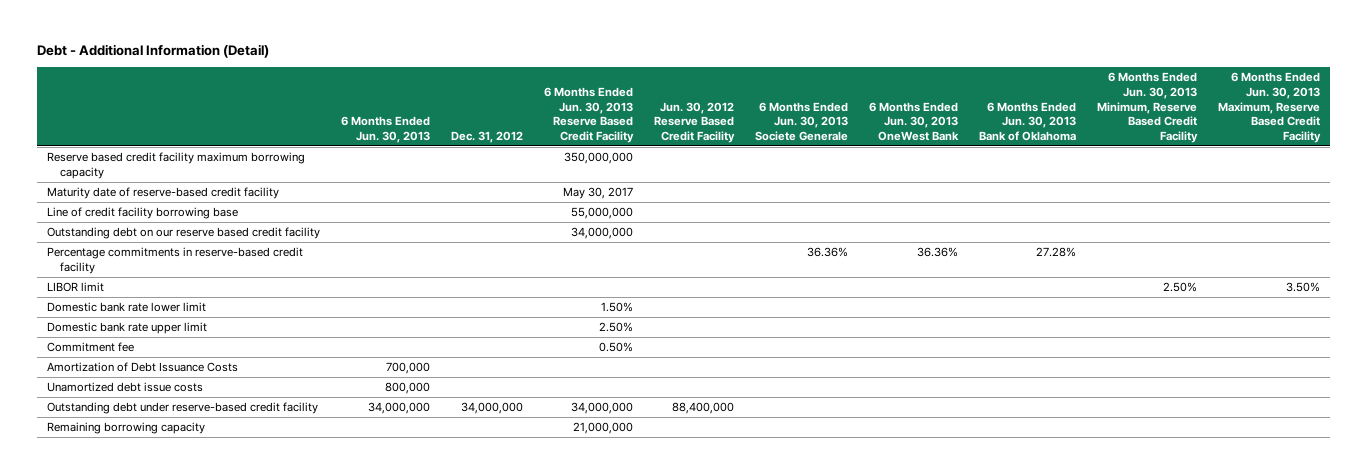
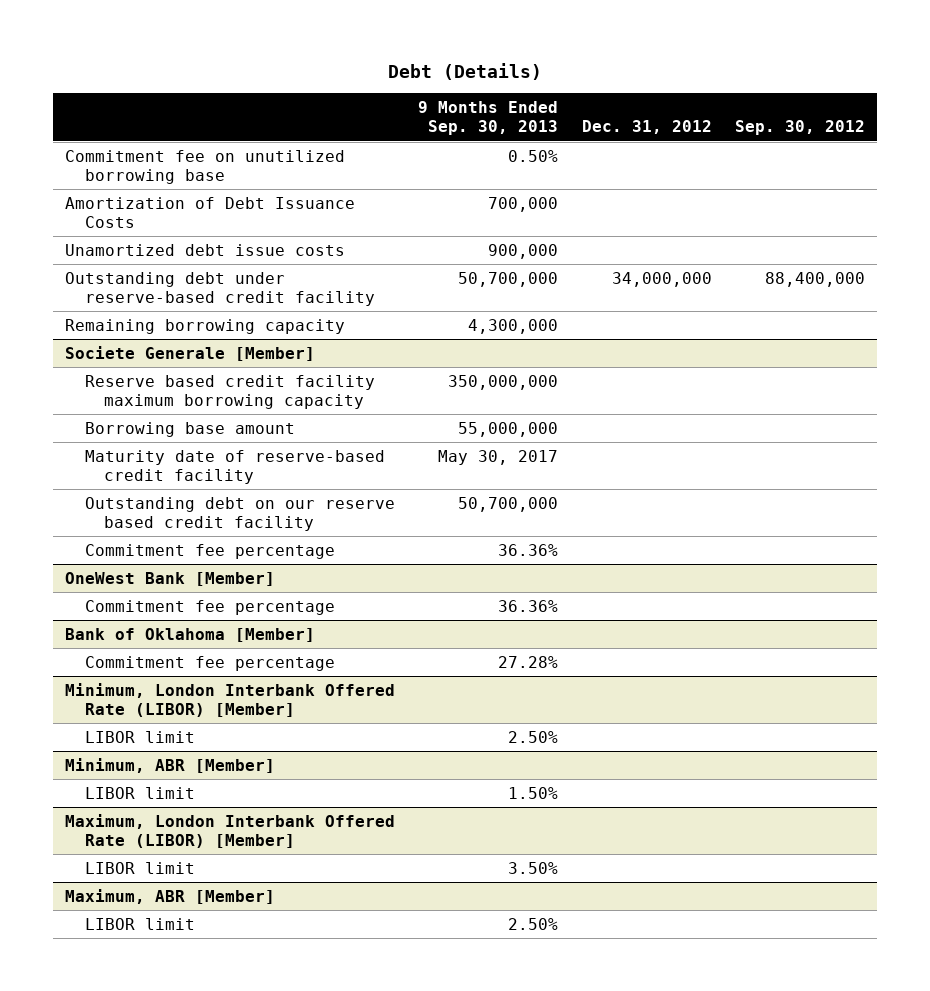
- Debt - Additional Information (Detail)
+ Debt (Details)
- | 6 Months Ended Jun. 30, 2013 | Dec. 31, 2012 | 6 Months Ended Jun. 30, 2013 Reserve Based Credit Facility | Jun. 30, 2012 Reserve Based Credit Facility | 6 Months Ended Jun. 30, 2013 Societe Generale | 6 Months Ended Jun. 30, 2013 OneWest Bank | 6 Months Ended Jun. 30, 2013 Bank of Oklahoma | 6 Months Ended Jun. 30, 2013 Minimum, Reserve Based Credit Facility | 6 Months Ended Jun. 30, 2013 Maximum, Reserve Based Credit Facility
+ | 9 Months Ended Sep. 30, 2013 | Dec. 31, 2012 | Sep. 30, 2012
- Reserve based credit facility maximum borrowing capacity | | | 350,000,000 | | | | | |
- Maturity date of reserve-based credit facility | | | May 30, 2017 | | | | | |
- Line of credit facility borrowing base | | | 55,000,000 | | | | | |
- Outstanding debt on our reserve based credit facility | | | 34,000,000 | | | | | |
- Percentage commitments in reserve-based credit facility | | | | | 36.36% | 36.36% | 27.28% | |
- LIBOR limit | | | | | | | | 2.50% | 3.50%
- Domestic bank rate lower limit | | | 1.50% | | | | | |
- Domestic bank rate upper limit | | | 2.50% | | | | | |
- Commitment fee | | | 0.50% | | | | | |
+ Commitment fee on unutilized borrowing base | 0.50% | |
+ Societe Generale [Member]
+ Reserve based credit facility maximum borrowing capacity | 350,000,000 | |
+ Borrowing base amount | 55,000,000 | |
+ Maturity date of reserve-based credit facility | May 30, 2017 | |
+ Outstanding debt on our reserve based credit facility | 50,700,000 | |
+ Commitment fee percentage | 36.36% | |
+ OneWest Bank [Member]
+ Commitment fee percentage | 36.36% | |
+ Bank of Oklahoma [Member]
+ Commitment fee percentage | 27.28% | |
+ Minimum, London Interbank Offered Rate (LIBOR) [Member]
+ LIBOR limit | 2.50% | |
+ Minimum, ABR [Member]
+ LIBOR limit | 1.50% | |
+ Maximum, London Interbank Offered Rate (LIBOR) [Member]
+ LIBOR limit | 3.50% | |
+ Maximum, ABR [Member]
+ LIBOR limit | 2.50% | |

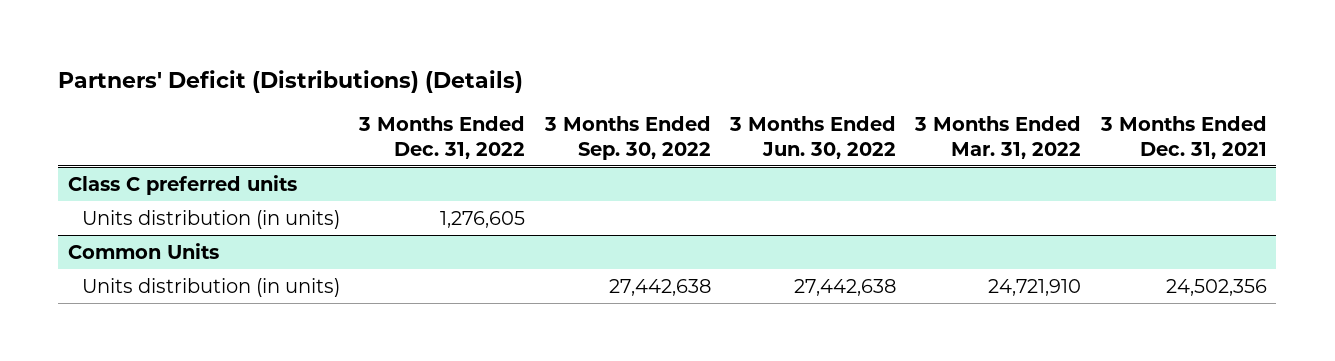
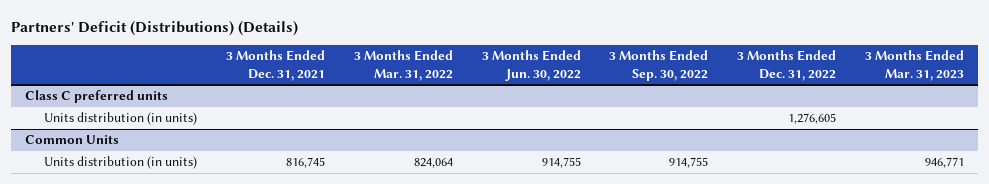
- | 3 Months Ended Dec. 31, 2022 | 3 Months Ended Sep. 30, 2022 | 3 Months Ended Jun. 30, 2022 | 3 Months Ended Mar. 31, 2022 | 3 Months Ended Dec. 31, 2021
+ | 3 Months Ended Dec. 31, 2021 | 3 Months Ended Mar. 31, 2022 | 3 Months Ended Jun. 30, 2022 | 3 Months Ended Sep. 30, 2022 | 3 Months Ended Dec. 31, 2022 | 3 Months Ended Mar. 31, 2023
@ Common Units
- Units distribution (in units) | | 27,442,638 | 27,442,638 | 24,721,910 | 24,502,356
+ Units distribution (in units) | 816,745 | 824,064 | 914,755 | 914,755 | | 946,771

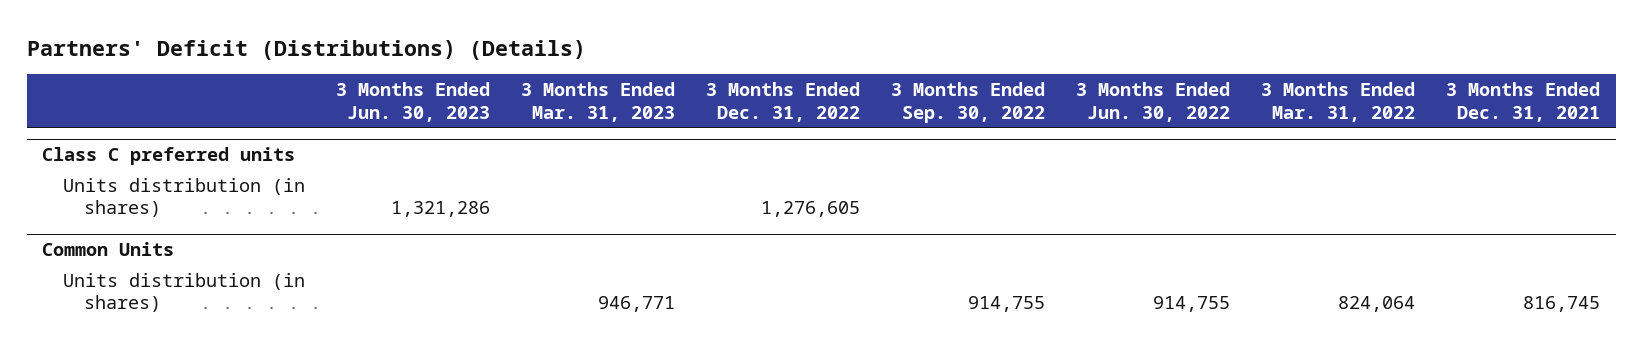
- | 3 Months Ended Dec. 31, 2021 | 3 Months Ended Mar. 31, 2022 | 3 Months Ended Jun. 30, 2022 | 3 Months Ended Sep. 30, 2022 | 3 Months Ended Dec. 31, 2022 | 3 Months Ended Mar. 31, 2023
+ | 3 Months Ended Jun. 30, 2023 | 3 Months Ended Mar. 31, 2023 | 3 Months Ended Dec. 31, 2022 | 3 Months Ended Sep. 30, 2022 | 3 Months Ended Jun. 30, 2022 | 3 Months Ended Mar. 31, 2022 | 3 Months Ended Dec. 31, 2021
@ Class C preferred units
- Units distribution (in units) | | | | | 1,276,605 |
+ Units distribution (in shares) | 1,321,286 | | 1,276,605 | | | |
@ Common Units
- Units distribution (in units) | 816,745 | 824,064 | 914,755 | 914,755 | | 946,771
+ Units distribution (in shares) | | 946,771 | | 914,755 | 914,755 | 824,064 | 816,745

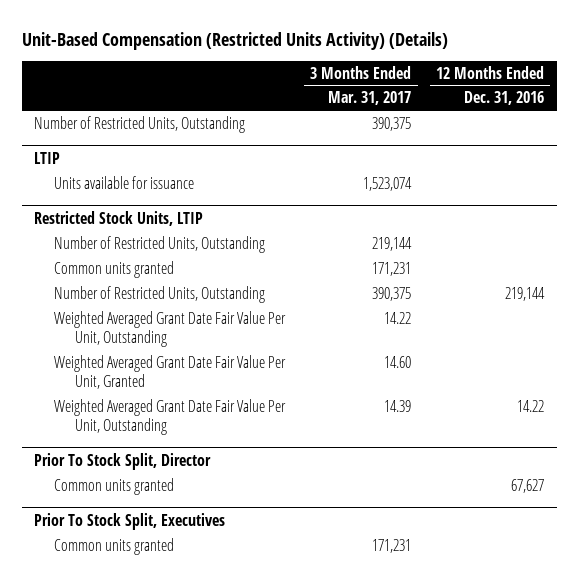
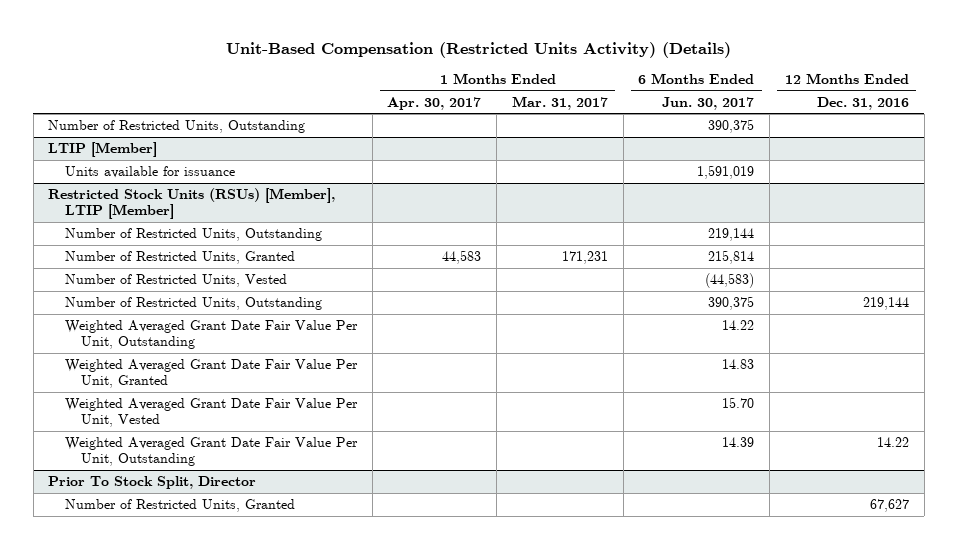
- | 3 Months Ended Mar. 31, 2017 | 12 Months Ended Dec. 31, 2016
+ | 1 Months Ended Apr. 30, 2017 | 1 Months Ended Mar. 31, 2017 | 6 Months Ended Jun. 30, 2017 | 12 Months Ended Dec. 31, 2016
- LTIP
+ LTIP [Member]
- Restricted Stock Units, LTIP
+ Restricted Stock Units (RSUs) [Member], LTIP [Member]
- Common units granted | 171,231 |
+ Number of Restricted Units, Granted | 44,583 | 171,231 | 215,814 |
+ Number of Restricted Units, Vested | | | (44,583) |
+ Weighted Averaged Grant Date Fair Value Per Unit, Vested | | | 15.70 |
@ Prior To Stock Split, Director
- Common units granted | | 67,627
- Prior To Stock Split, Executives
- Common units granted | 171,231 |
@ Prior To Stock Split, Director
+ Number of Restricted Units, Granted | | | | 67,627

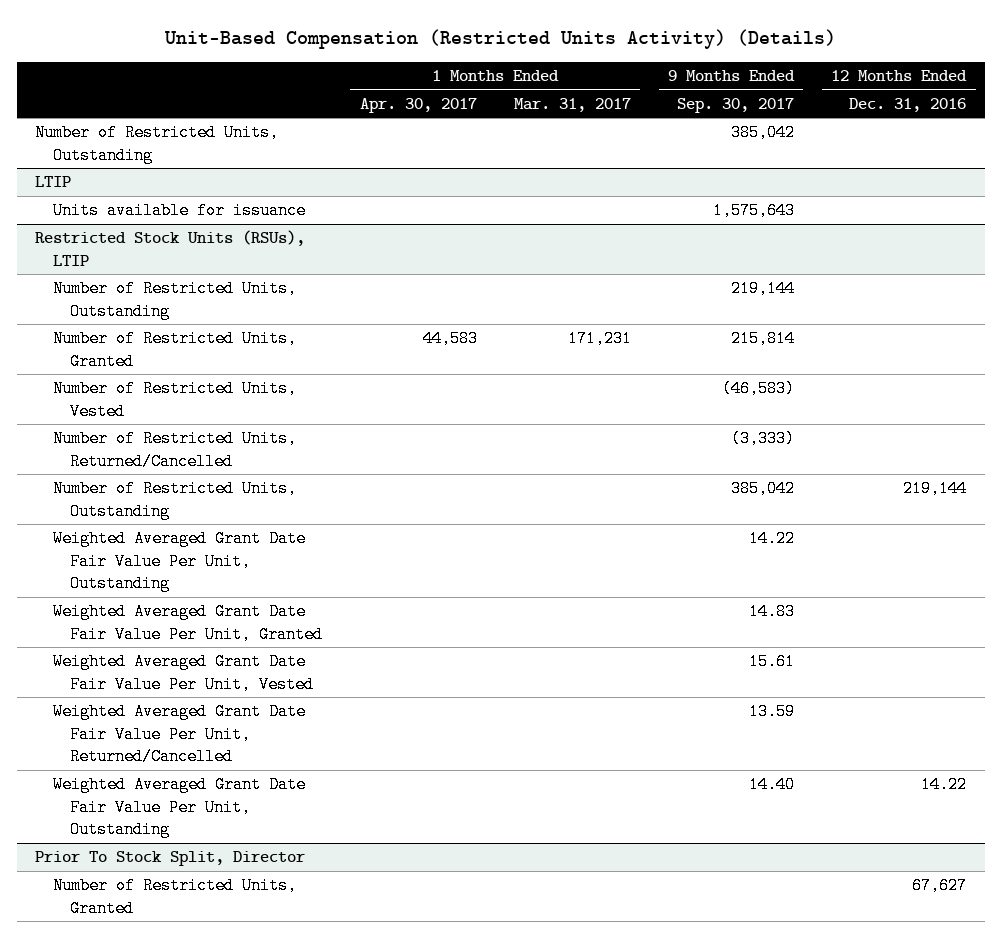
- | 1 Months Ended Apr. 30, 2017 | 1 Months Ended Mar. 31, 2017 | 6 Months Ended Jun. 30, 2017 | 12 Months Ended Dec. 31, 2016
+ | 1 Months Ended Apr. 30, 2017 | 1 Months Ended Mar. 31, 2017 | 9 Months Ended Sep. 30, 2017 | 12 Months Ended Dec. 31, 2016
- LTIP [Member]
+ LTIP
- Restricted Stock Units (RSUs) [Member], LTIP [Member]
+ Restricted Stock Units (RSUs), LTIP
+ Number of Restricted Units, Returned/Cancelled | | | (3,333) |
+ Weighted Averaged Grant Date Fair Value Per Unit, Returned/Cancelled | | | 13.59 |

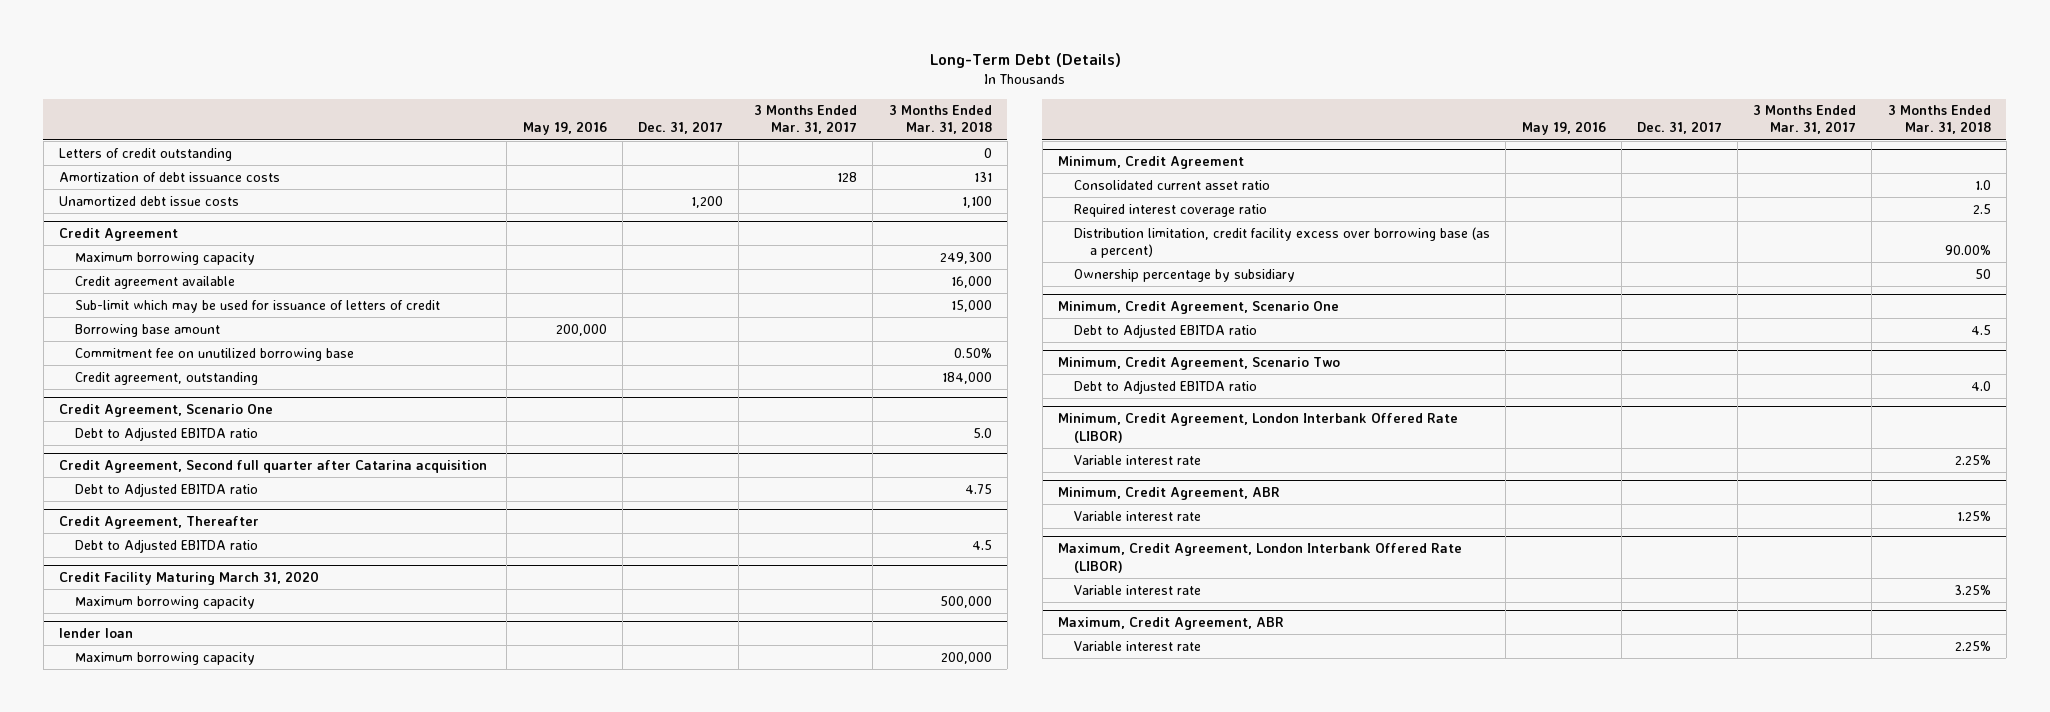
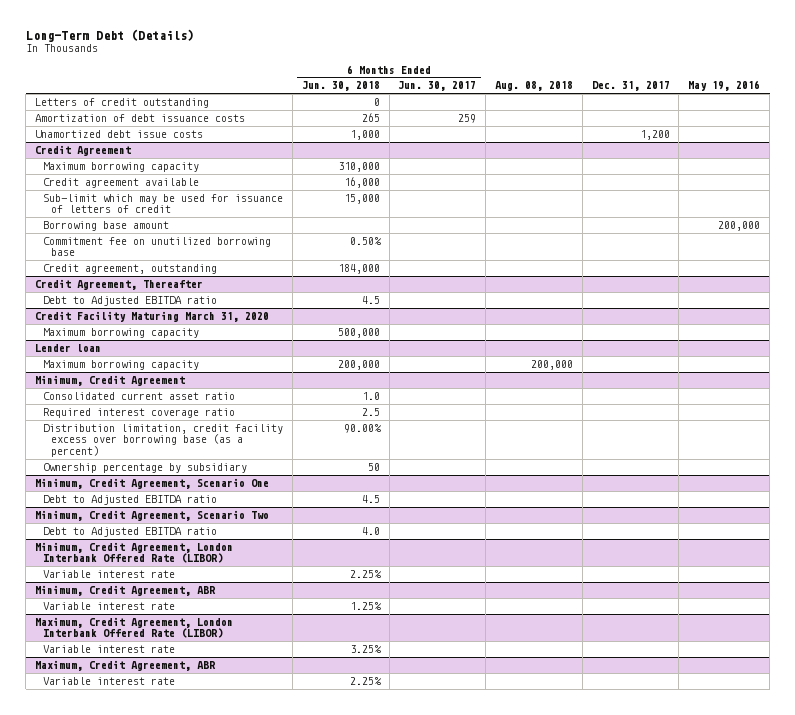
- | May 19, 2016 | Dec. 31, 2017 | 3 Months Ended Mar. 31, 2017 | 3 Months Ended Mar. 31, 2018
+ | 6 Months Ended Jun. 30, 2018 | 6 Months Ended Jun. 30, 2017 | Aug. 08, 2018 | Dec. 31, 2017 | May 19, 2016
- Credit Agreement, Scenario One
- Debt to Adjusted EBITDA ratio | | | | 5.0
- Credit Agreement, Second full quarter after Catarina acquisition
- Debt to Adjusted EBITDA ratio | | | | 4.75
- lender loan
+ Lender loan

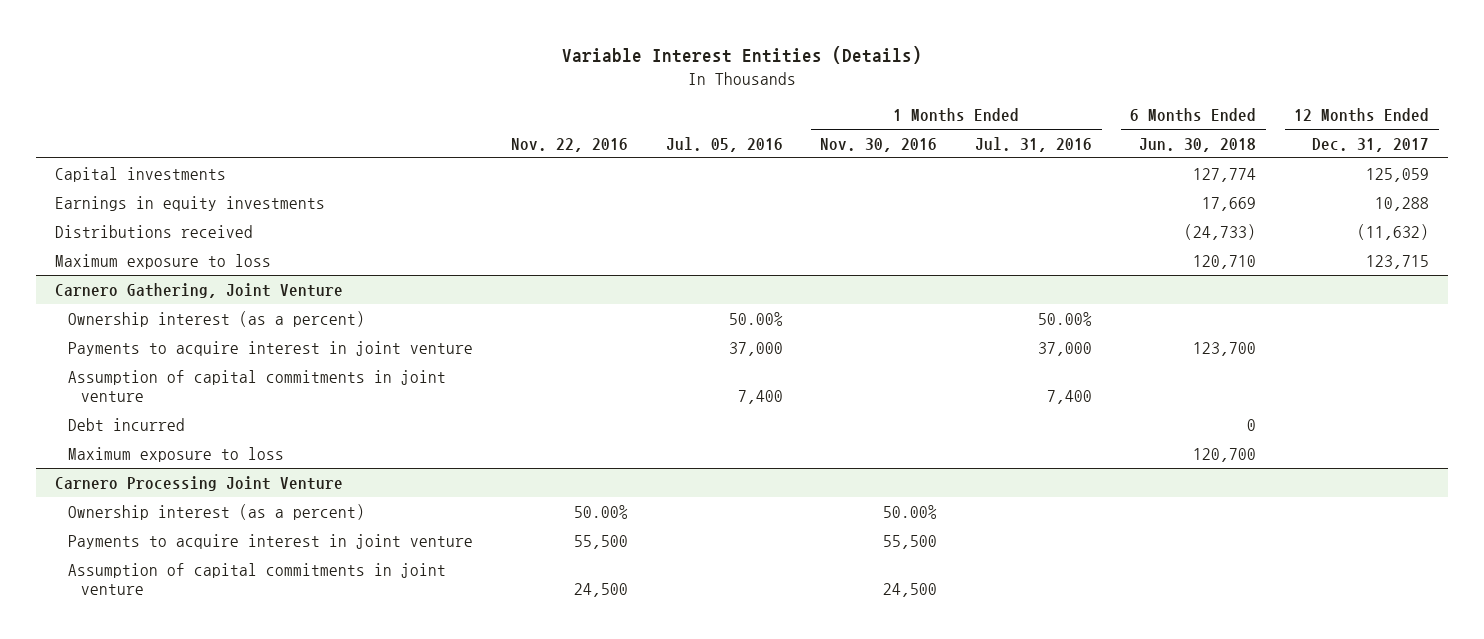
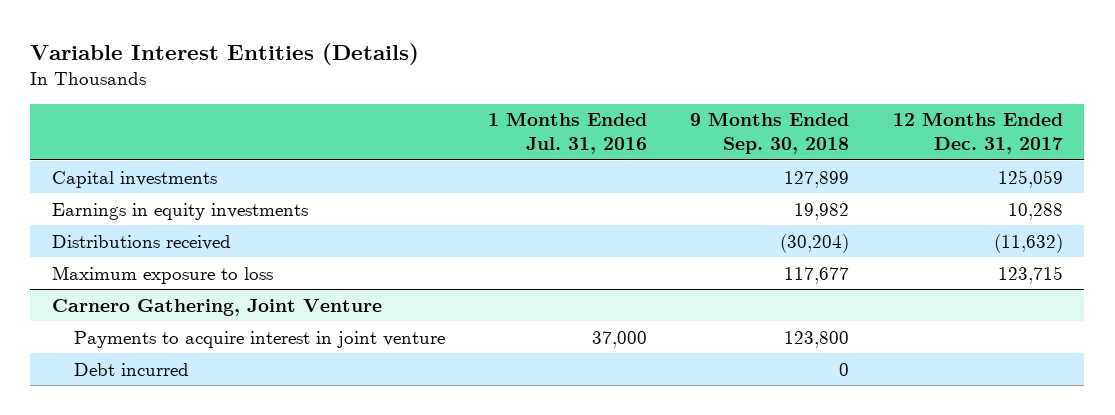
- | Nov. 22, 2016 | Jul. 05, 2016 | 1 Months Ended Nov. 30, 2016 | 1 Months Ended Jul. 31, 2016 | 6 Months Ended Jun. 30, 2018 | 12 Months Ended Dec. 31, 2017
+ | 1 Months Ended Jul. 31, 2016 | 9 Months Ended Sep. 30, 2018 | 12 Months Ended Dec. 31, 2017
@ Carnero Gathering, Joint Venture
- Ownership interest (as a percent) | | 50.00% | | 50.00% | |
- Assumption of capital commitments in joint venture | | 7,400 | | 7,400 | |
- Maximum exposure to loss | | | | | 120,700 |
- Carnero Processing Joint Venture
- Ownership interest (as a percent) | 50.00% | | 50.00% | | |
- Payments to acquire interest in joint venture | 55,500 | | 55,500 | | |
- Assumption of capital commitments in joint venture | 24,500 | | 24,500 | | |

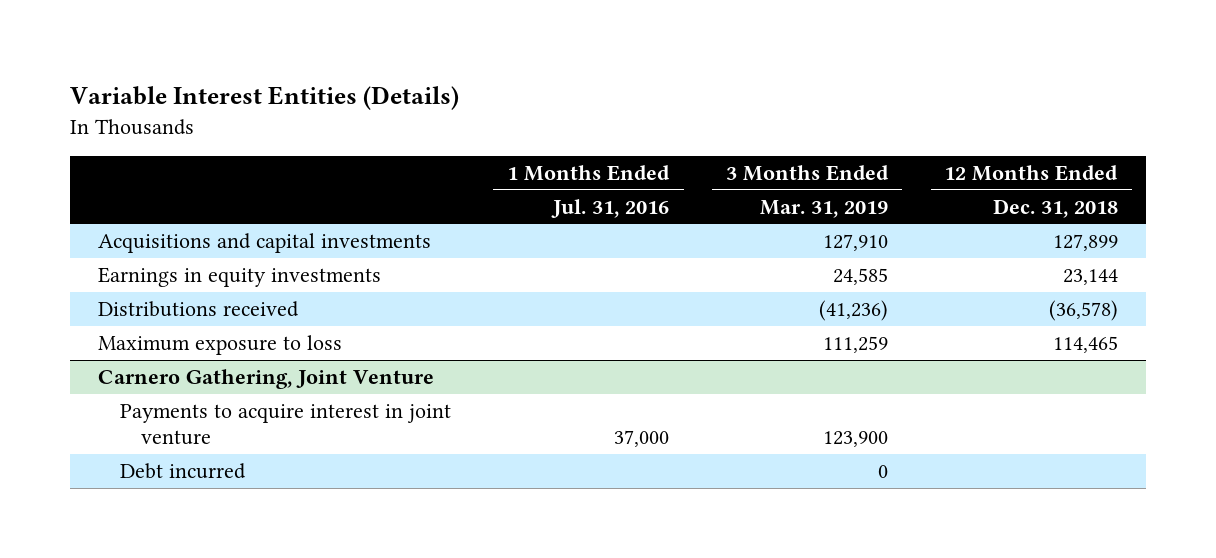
- | 1 Months Ended Jul. 31, 2016 | 9 Months Ended Sep. 30, 2018 | 12 Months Ended Dec. 31, 2017
+ | 1 Months Ended Jul. 31, 2016 | 3 Months Ended Mar. 31, 2019 | 12 Months Ended Dec. 31, 2018
- Capital investments | | 127,899 | 125,059
+ Acquisitions and capital investments | | 127,910 | 127,899

